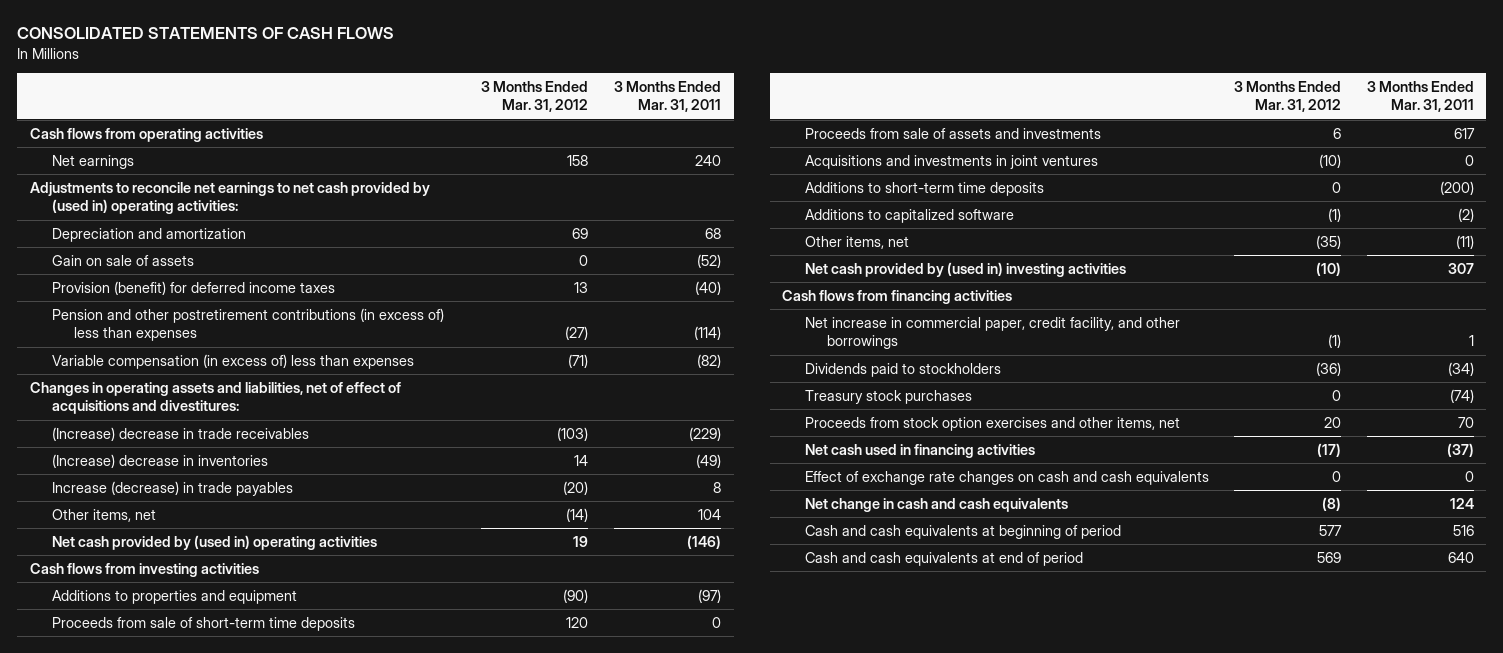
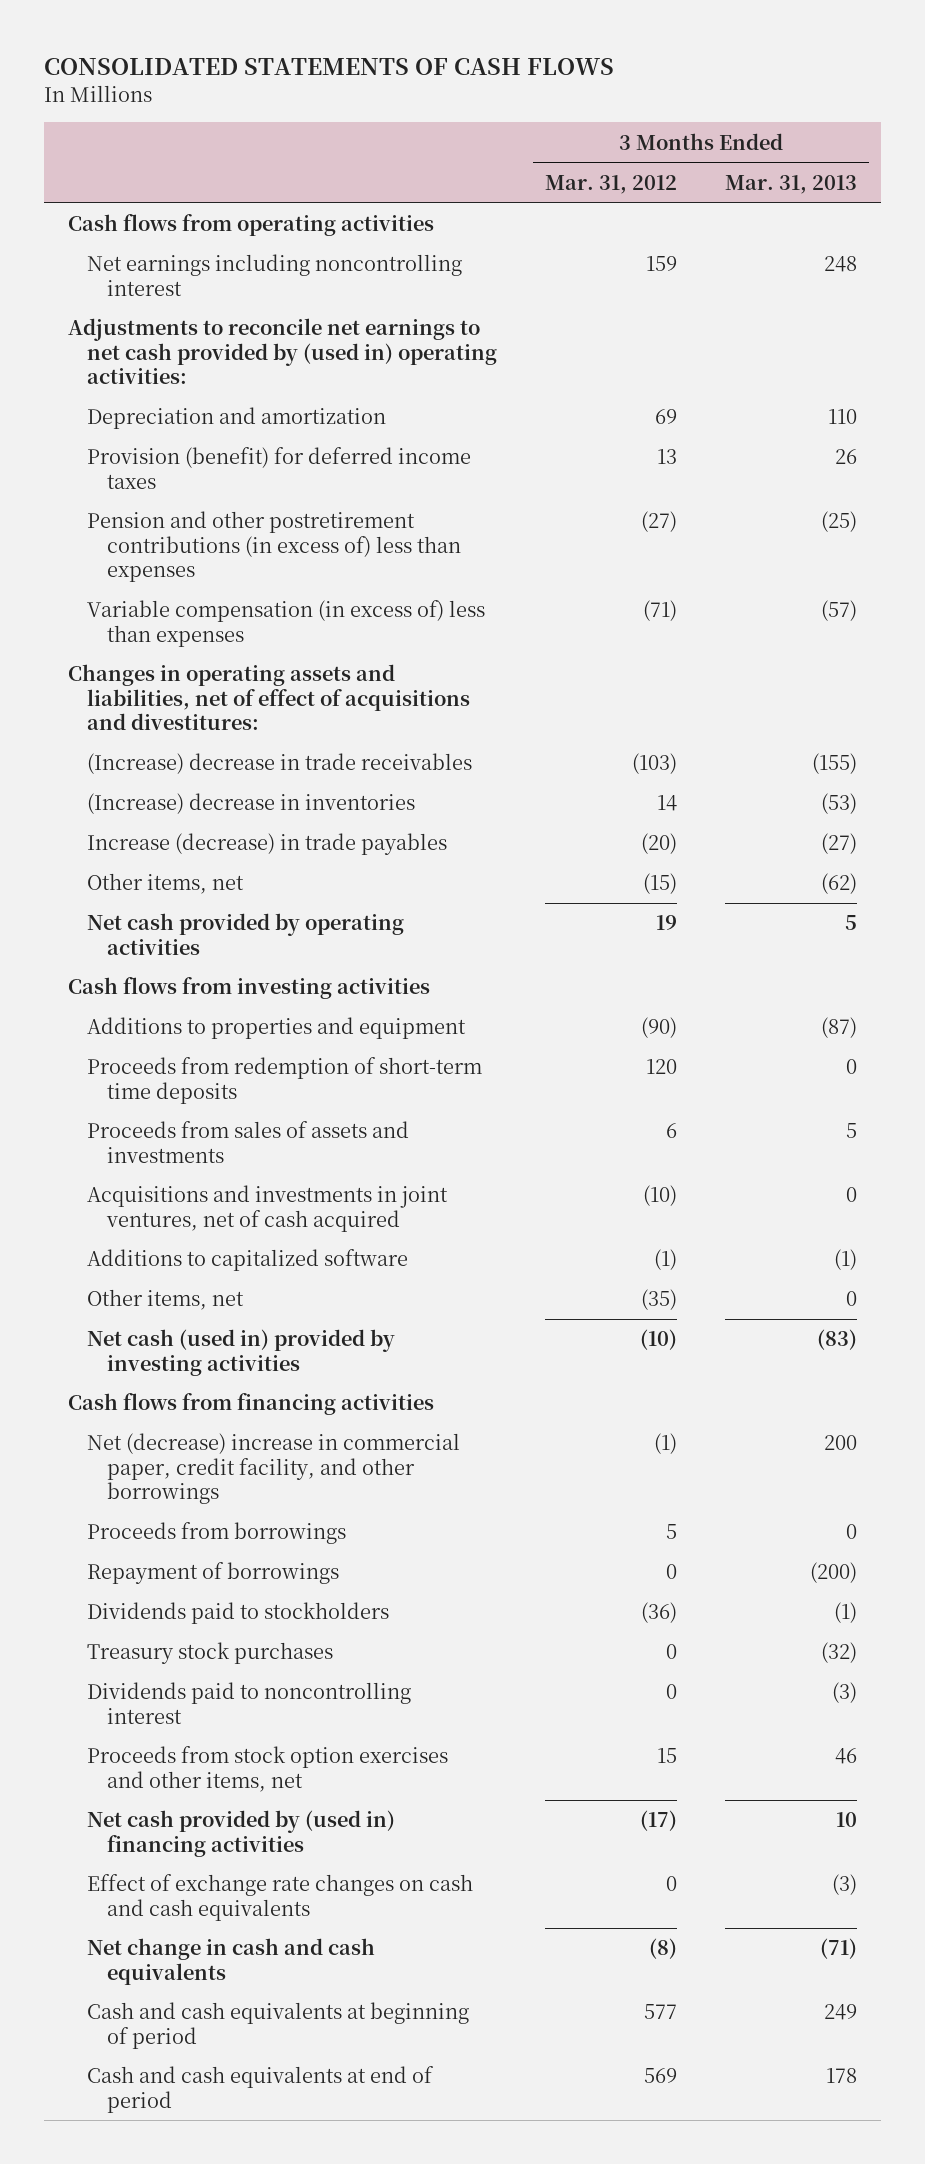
- | 3 Months Ended Mar. 31, 2012 | 3 Months Ended Mar. 31, 2011
+ | 3 Months Ended Mar. 31, 2012 | 3 Months Ended Mar. 31, 2013
- Net earnings | 158 | 240
+ Net earnings including noncontrolling interest | 159 | 248
- Gain on sale of assets | 0 | (52)
- Other items, net | (14) | 104
- Net cash provided by (used in) operating activities | 19 | (146)
+ Other items, net | (15) | (62)
+ Net cash provided by operating activities | 19 | 5
- Proceeds from sale of short-term time deposits | 120 | 0
- Proceeds from sale of assets and investments | 6 | 617
- Acquisitions and investments in joint ventures | (10) | 0
- Additions to short-term time deposits | 0 | (200)
+ Proceeds from redemption of short-term time deposits | 120 | 0
+ Proceeds from sales of assets and investments | 6 | 5
+ Acquisitions and investments in joint ventures, net of cash acquired | (10) | 0
- Net cash provided by (used in) investing activities | (10) | 307
+ Net cash (used in) provided by investing activities | (10) | (83)
- Net increase in commercial paper, credit facility, and other borrowings | (1) | 1
+ Net (decrease) increase in commercial paper, credit facility, and other borrowings | (1) | 200
+ Proceeds from borrowings | 5 | 0
+ Repayment of borrowings | 0 | (200)
- Proceeds from stock option exercises and other items, net | 20 | 70
- Net cash used in financing activities | (17) | (37)
+ Dividends paid to noncontrolling interest | 0 | (3)
+ Proceeds from stock option exercises and other items, net | 15 | 46
+ Net cash provided by (used in) financing activities | (17) | 10

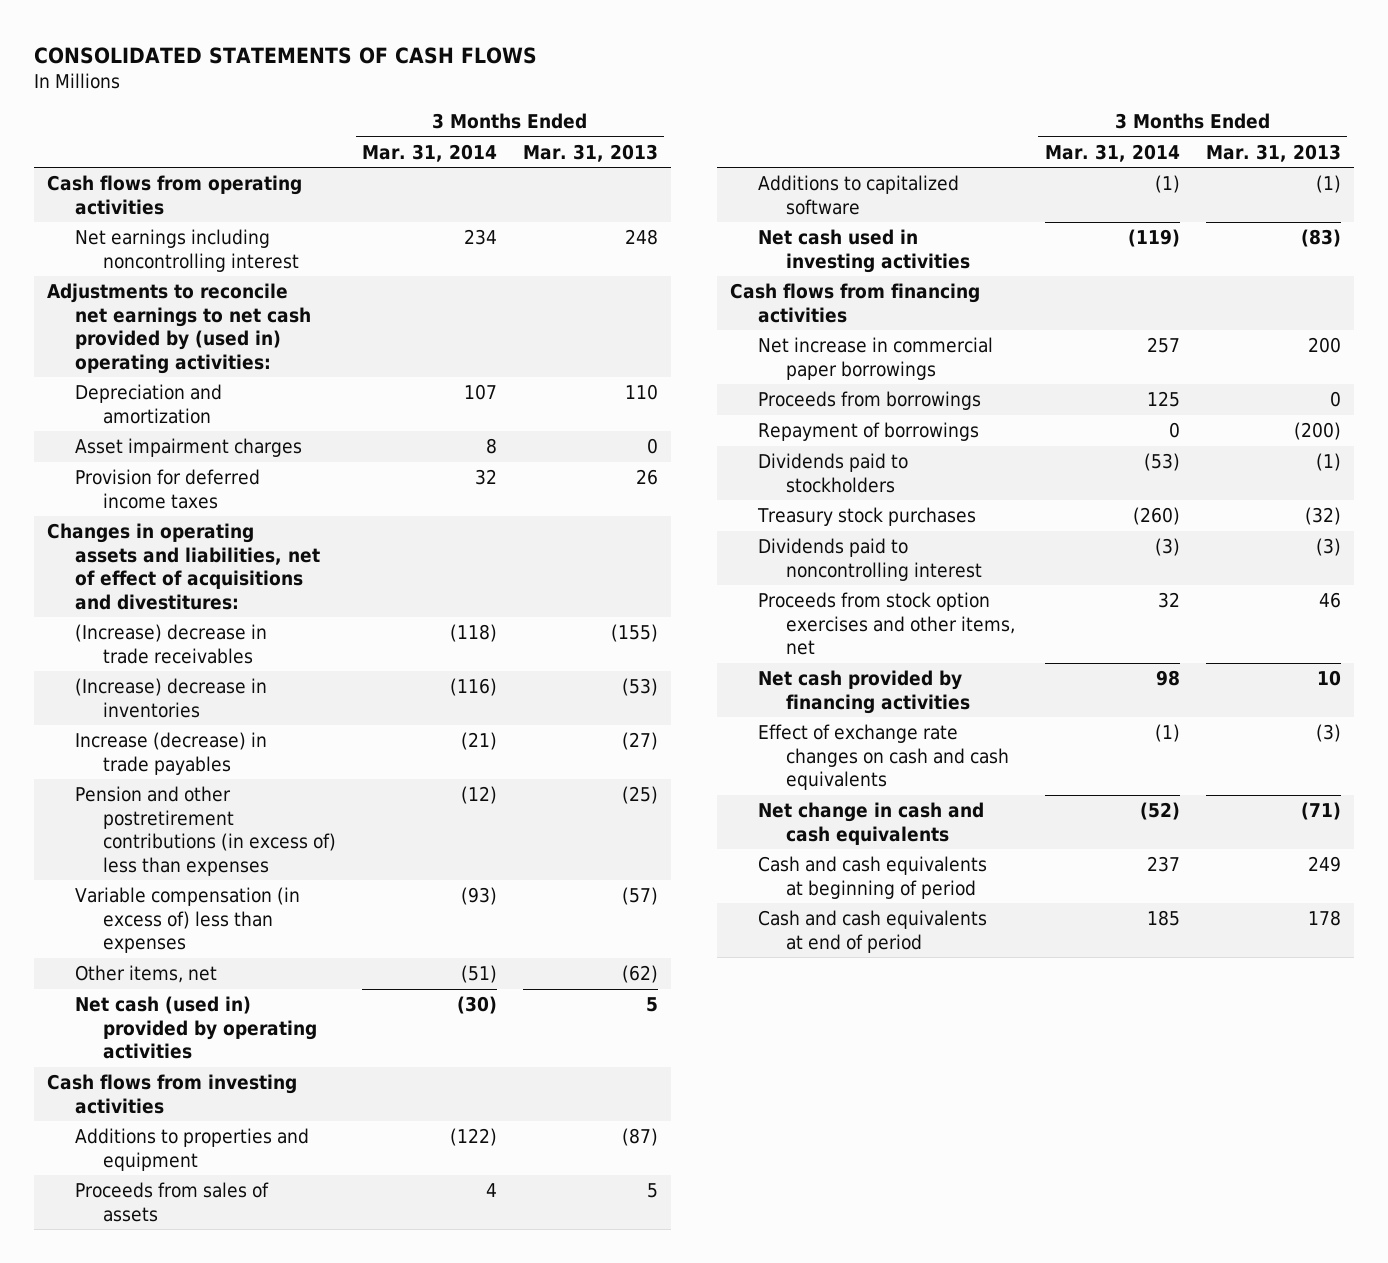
- | 3 Months Ended Mar. 31, 2012 | 3 Months Ended Mar. 31, 2013
+ | 3 Months Ended Mar. 31, 2014 | 3 Months Ended Mar. 31, 2013
- Provision (benefit) for deferred income taxes | 13 | 26
+ Asset impairment charges | 8 | 0
+ Provision for deferred income taxes | 32 | 26
moved down: Pension and other postretirement contributions (in excess of) less than expenses | (12) | (25)
moved down: Variable compensation (in excess of) less than expenses | (93) | (57)
- Net cash provided by operating activities | 19 | 5
+ Net cash (used in) provided by operating activities | (30) | 5
- Proceeds from redemption of short-term time deposits | 120 | 0
- Proceeds from sales of assets and investments | 6 | 5
- Acquisitions and investments in joint ventures, net of cash acquired | (10) | 0
+ Proceeds from sales of assets | 4 | 5
- Other items, net | (35) | 0
- Net cash (used in) provided by investing activities | (10) | (83)
+ Net cash used in investing activities | (119) | (83)
- Net (decrease) increase in commercial paper, credit facility, and other borrowings | (1) | 200
+ Net increase in commercial paper borrowings | 257 | 200
- Net cash provided by (used in) financing activities | (17) | 10
+ Net cash provided by financing activities | 98 | 10

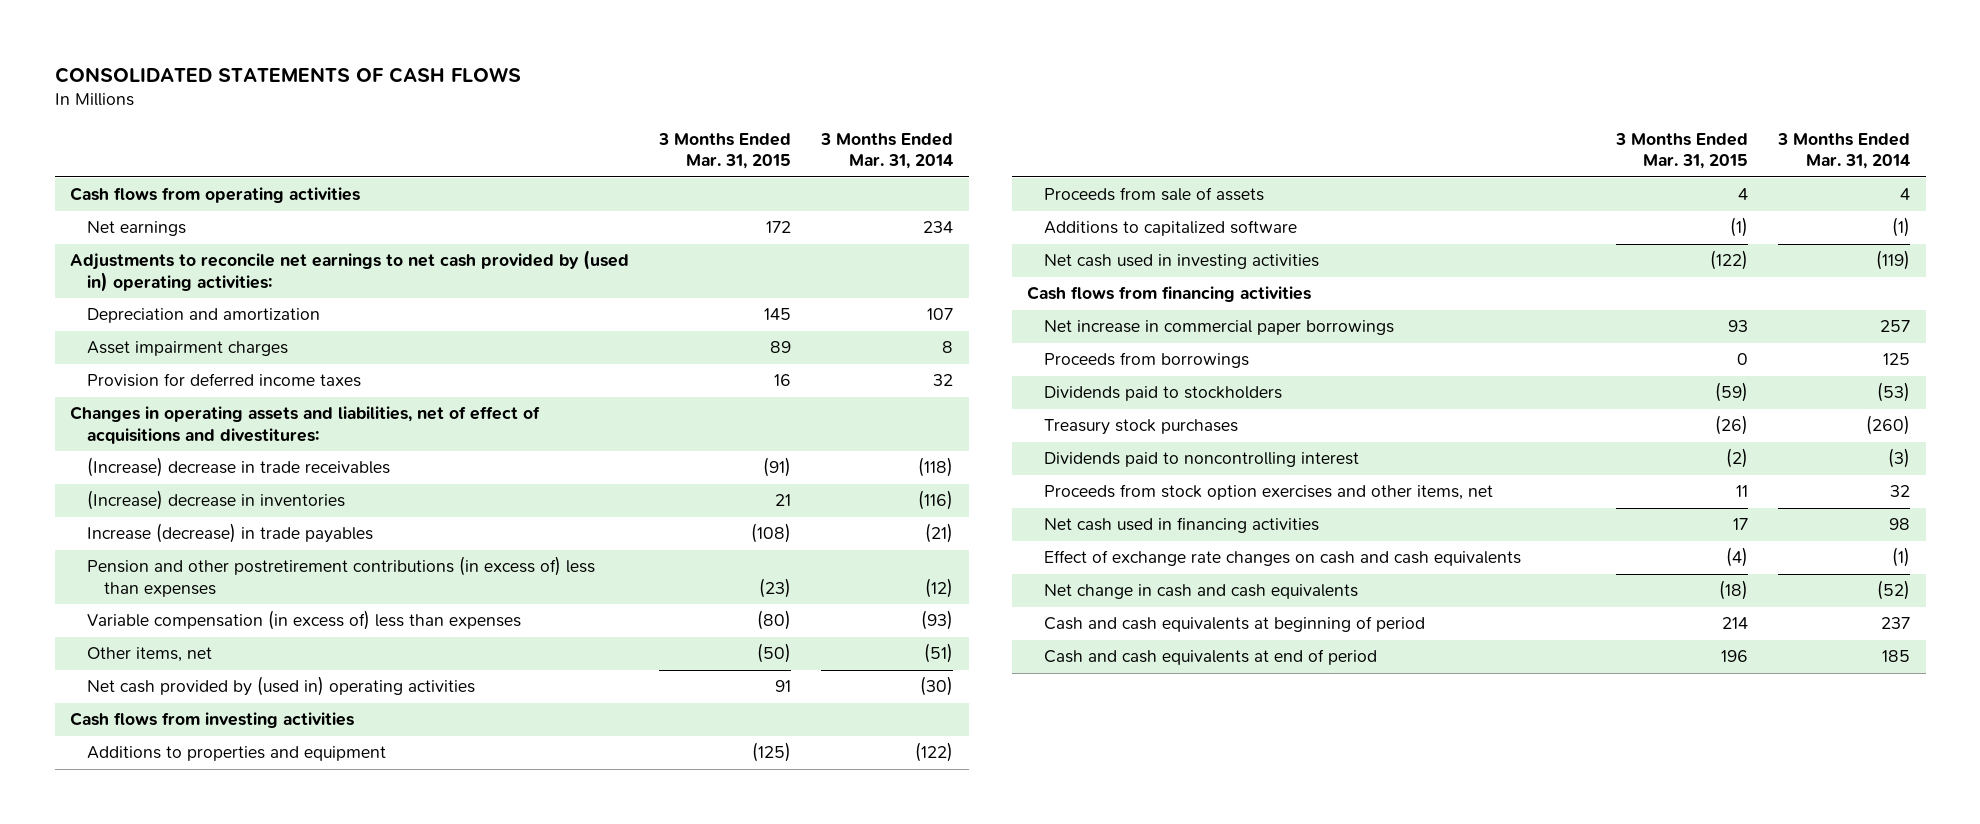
- | 3 Months Ended Mar. 31, 2014 | 3 Months Ended Mar. 31, 2013
+ | 3 Months Ended Mar. 31, 2015 | 3 Months Ended Mar. 31, 2014
- Net earnings including noncontrolling interest | 234 | 248
+ Net earnings | 172 | 234
- Net cash (used in) provided by operating activities | (30) | 5
+ Net cash provided by (used in) operating activities | 91 | (30)
- Proceeds from sales of assets | 4 | 5
+ Proceeds from sale of assets | 4 | 4
- Repayment of borrowings | 0 | (200)
- Net cash provided by financing activities | 98 | 10
+ Net cash used in financing activities | 17 | 98

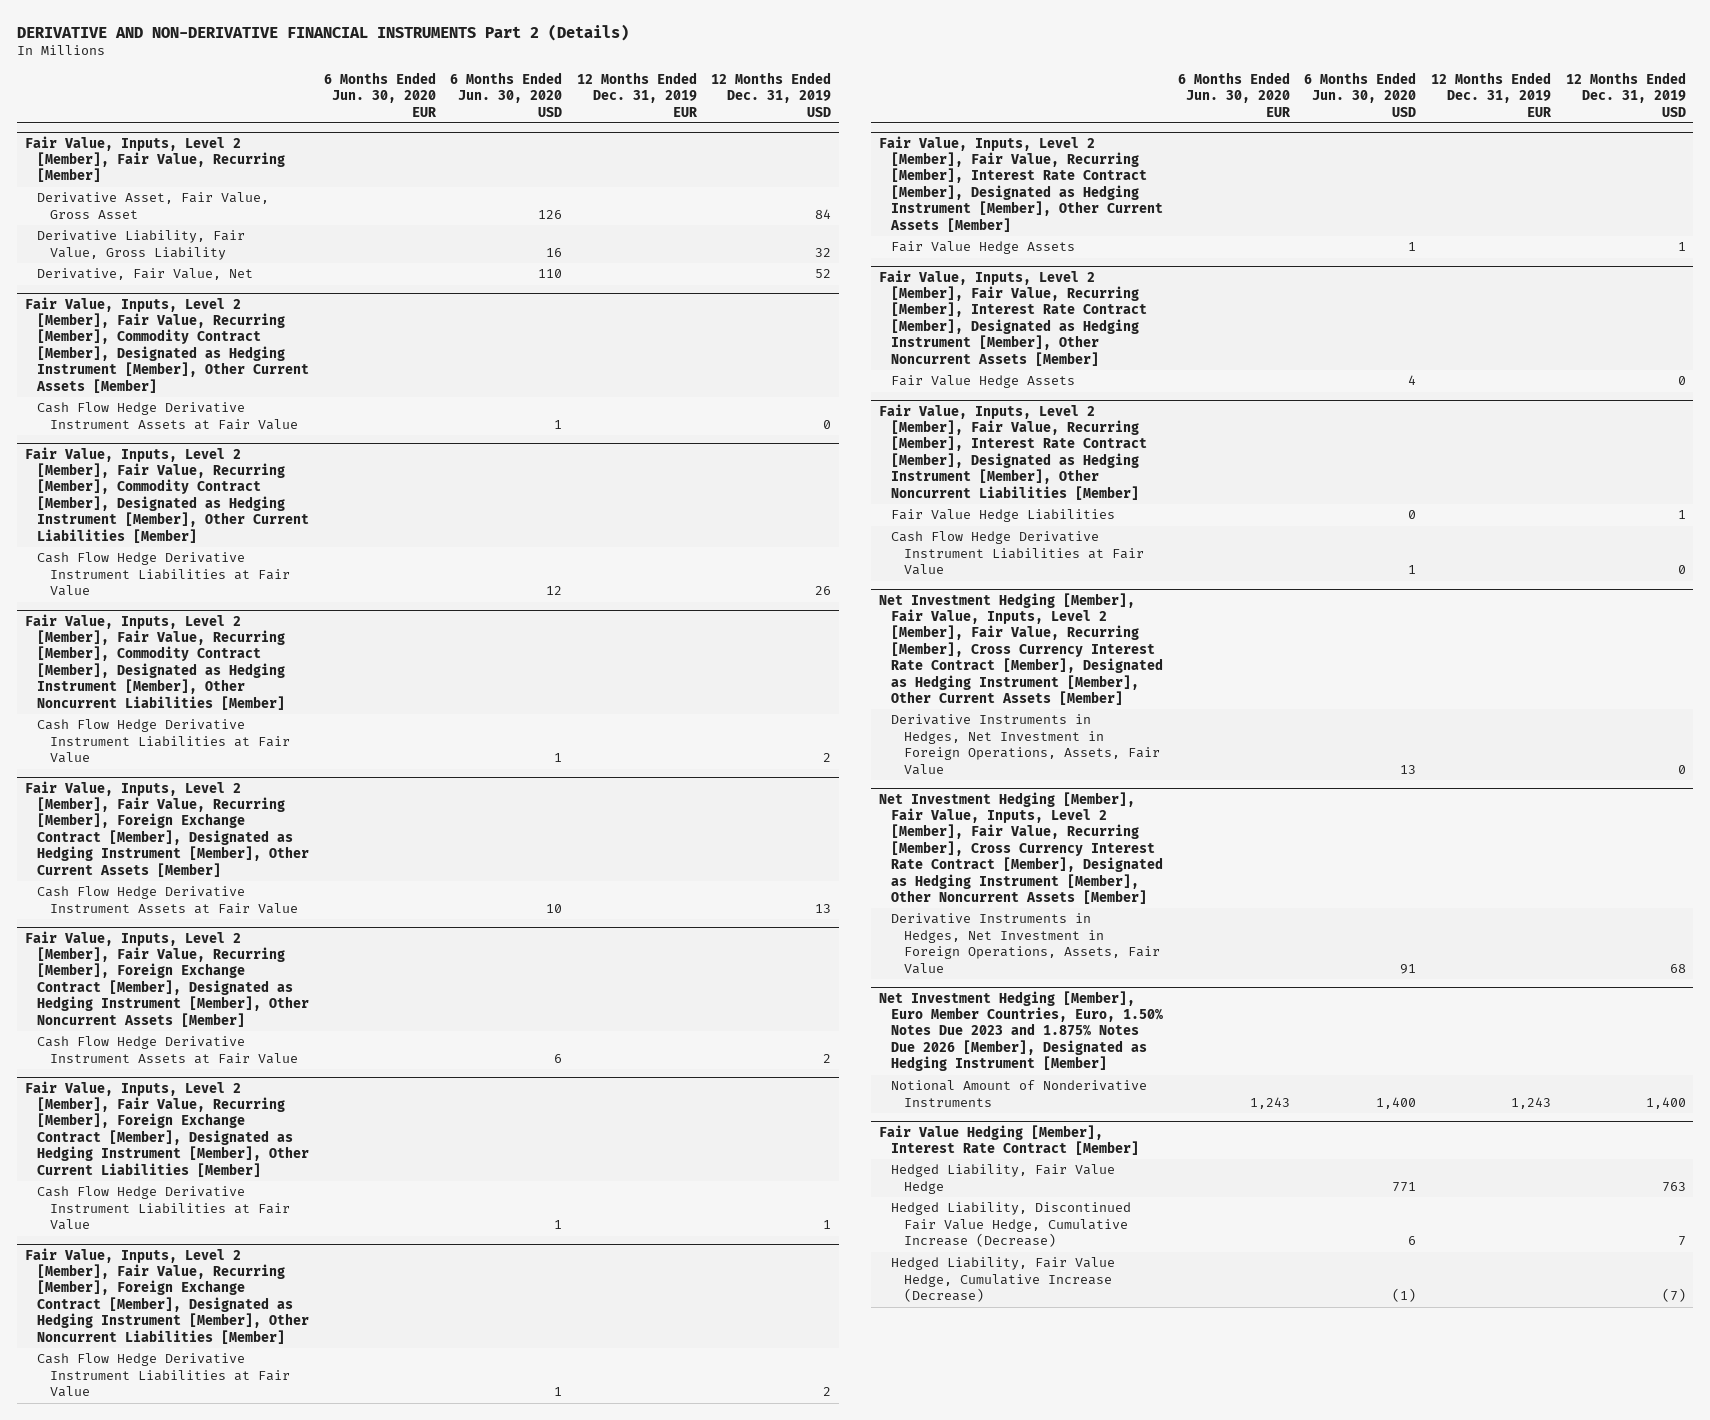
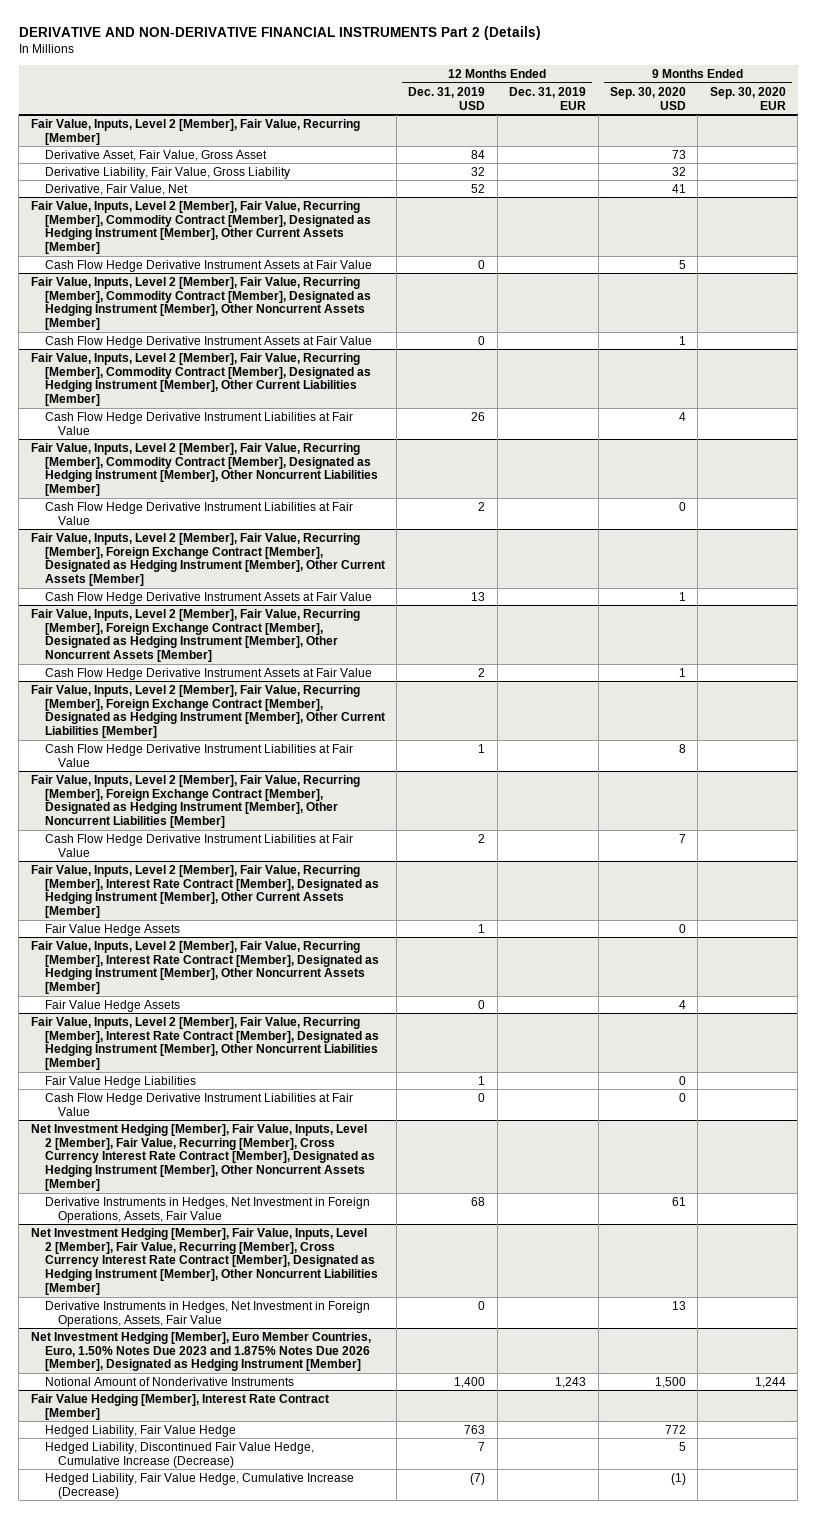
- | 6 Months Ended Jun. 30, 2020 EUR | 6 Months Ended Jun. 30, 2020 USD | 12 Months Ended Dec. 31, 2019 EUR | 12 Months Ended Dec. 31, 2019 USD
+ | 12 Months Ended Dec. 31, 2019 USD | 12 Months Ended Dec. 31, 2019 EUR | 9 Months Ended Sep. 30, 2020 USD | 9 Months Ended Sep. 30, 2020 EUR
+ Fair Value, Inputs, Level 2 [Member], Fair Value, Recurring [Member], Commodity Contract [Member], Designated as Hedging Instrument [Member], Other Noncurrent Assets [Member]
+ Cash Flow Hedge Derivative Instrument Assets at Fair Value | 0 | | 1 |
- Net Investment Hedging [Member], Fair Value, Inputs, Level 2 [Member], Fair Value, Recurring [Member], Cross Currency Interest Rate Contract [Member], Designated as Hedging Instrument [Member], Other Current Assets [Member]
- Derivative Instruments in Hedges, Net Investment in Foreign Operations, Assets, Fair Value | | 13 | | 0
+ Net Investment Hedging [Member], Fair Value, Inputs, Level 2 [Member], Fair Value, Recurring [Member], Cross Currency Interest Rate Contract [Member], Designated as Hedging Instrument [Member], Other Noncurrent Liabilities [Member]
+ Derivative Instruments in Hedges, Net Investment in Foreign Operations, Assets, Fair Value | 0 | | 13 |

